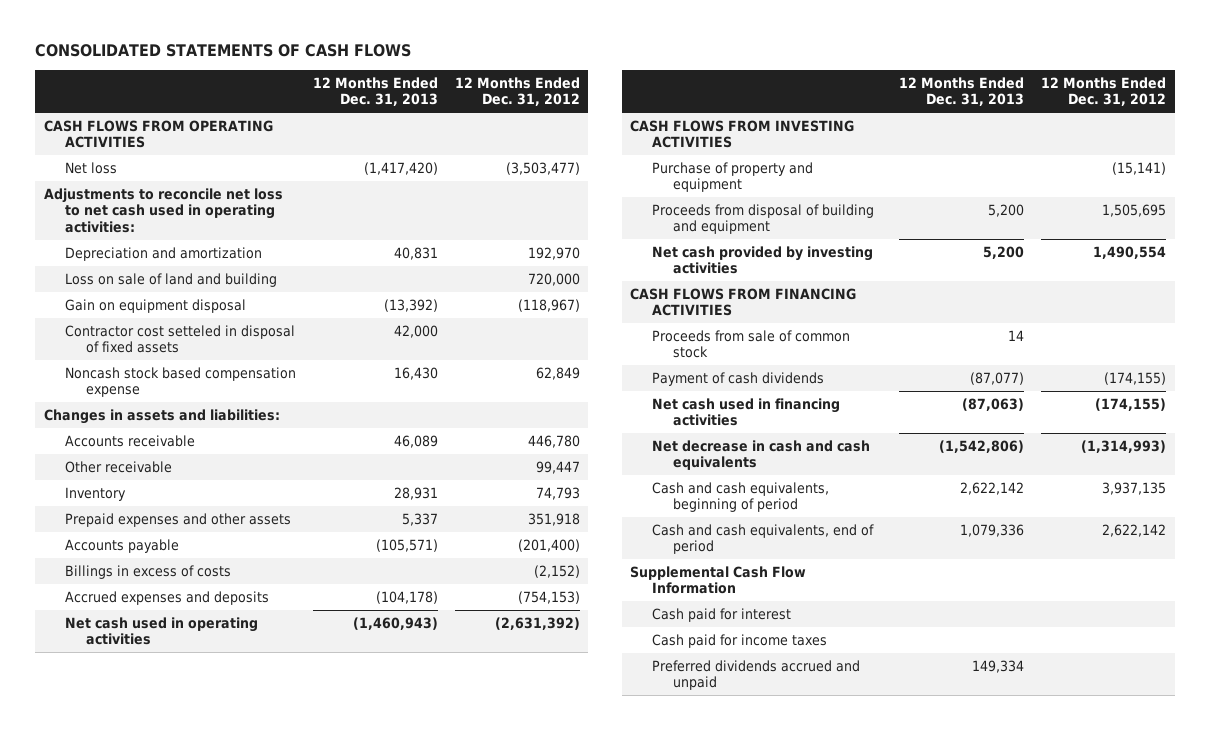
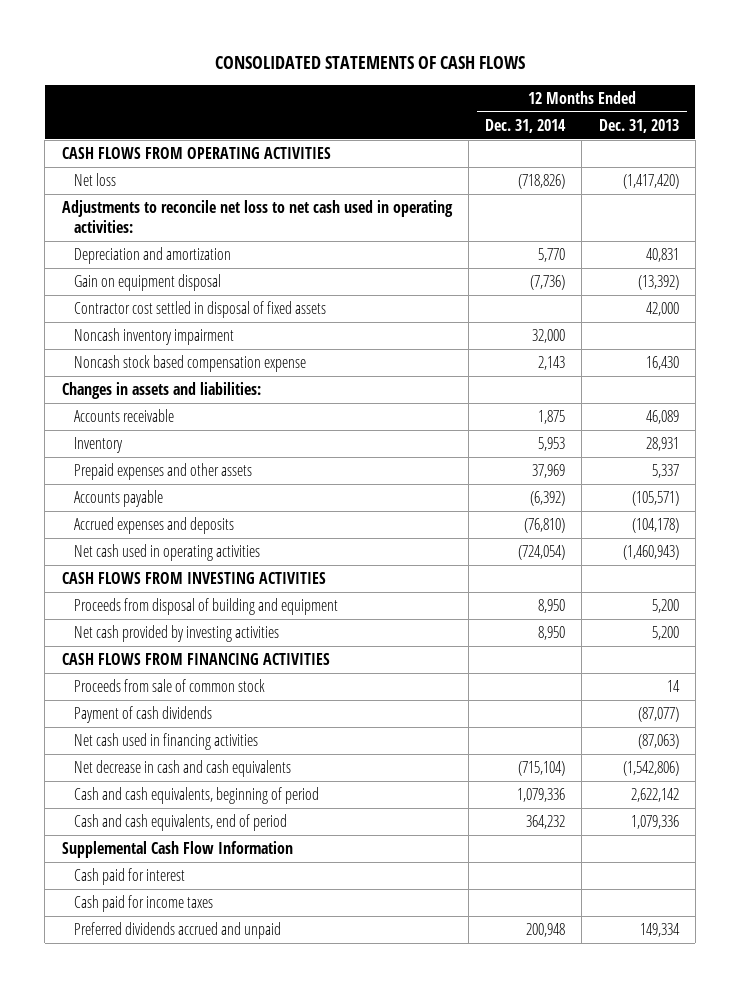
- | 12 Months Ended Dec. 31, 2013 | 12 Months Ended Dec. 31, 2012
+ | 12 Months Ended Dec. 31, 2014 | 12 Months Ended Dec. 31, 2013
- Loss on sale of land and building | | 720,000
- Contractor cost setteled in disposal of fixed assets | 42,000 |
+ Contractor cost settled in disposal of fixed assets | | 42,000
+ Noncash inventory impairment | 32,000 |
- Other receivable | | 99,447
- Billings in excess of costs | | (2,152)
- Purchase of property and equipment | | (15,141)

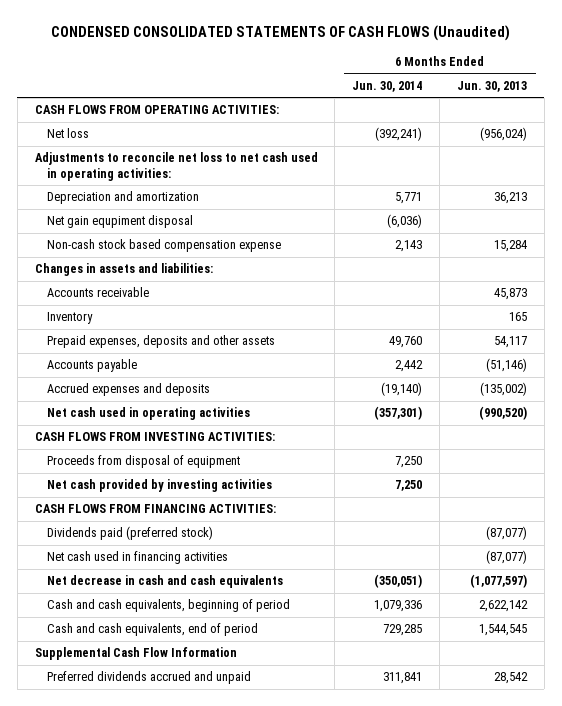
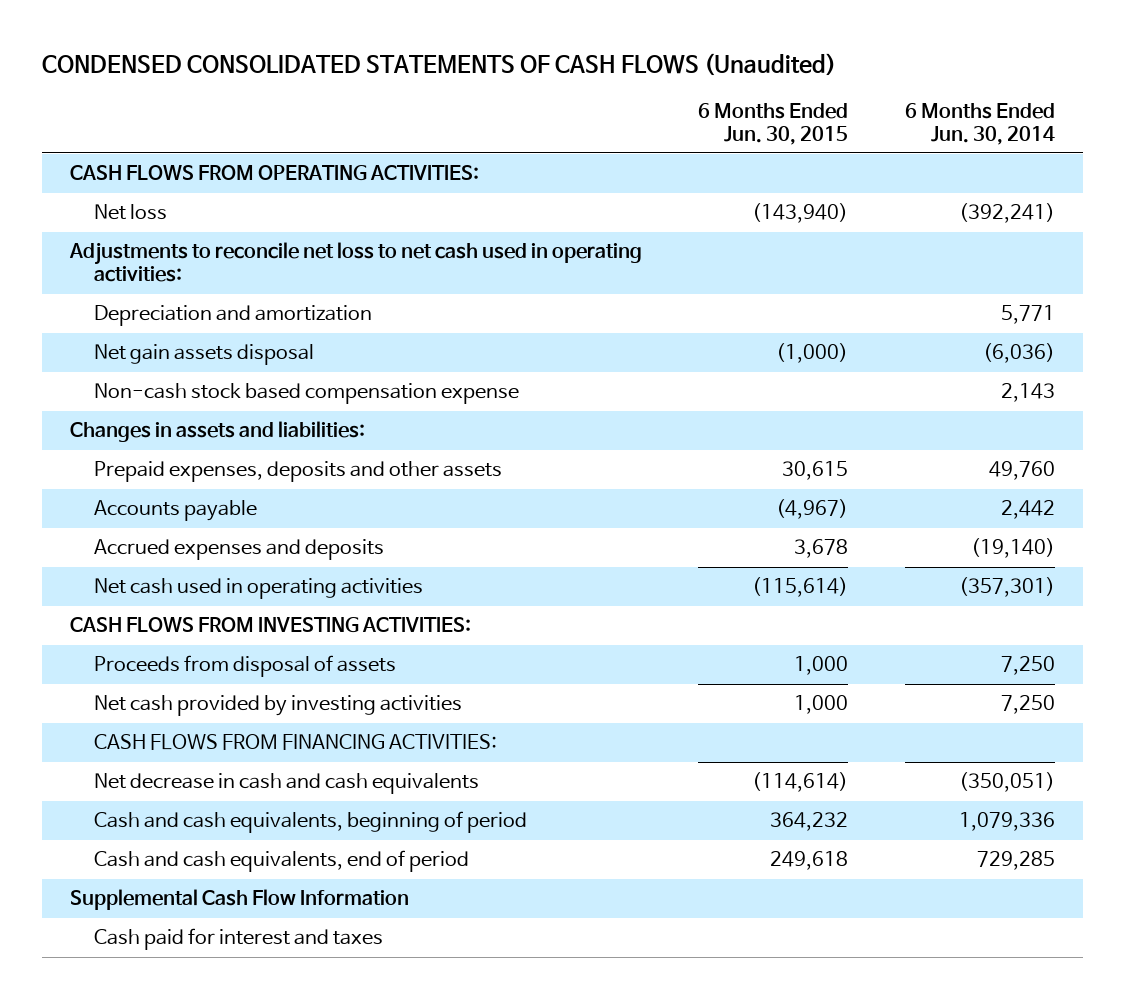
- | 6 Months Ended Jun. 30, 2014 | 6 Months Ended Jun. 30, 2013
+ | 6 Months Ended Jun. 30, 2015 | 6 Months Ended Jun. 30, 2014
- Net gain equpiment disposal | (6,036) |
+ Net gain assets disposal | (1,000) | (6,036)
- Accounts receivable | | 45,873
- Inventory | | 165
- Proceeds from disposal of equipment | 7,250 |
+ Proceeds from disposal of assets | 1,000 | 7,250
- Dividends paid (preferred stock) | | (87,077)
- Net cash used in financing activities | | (87,077)
- Preferred dividends accrued and unpaid | 311,841 | 28,542
+ Cash paid for interest and taxes

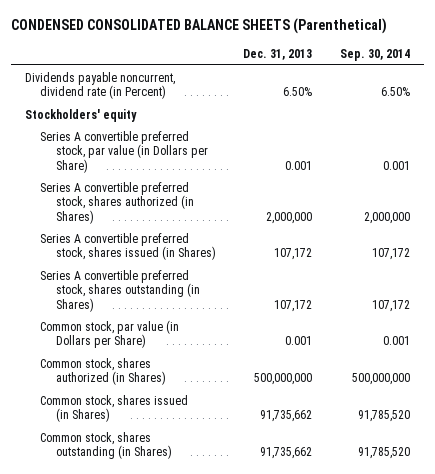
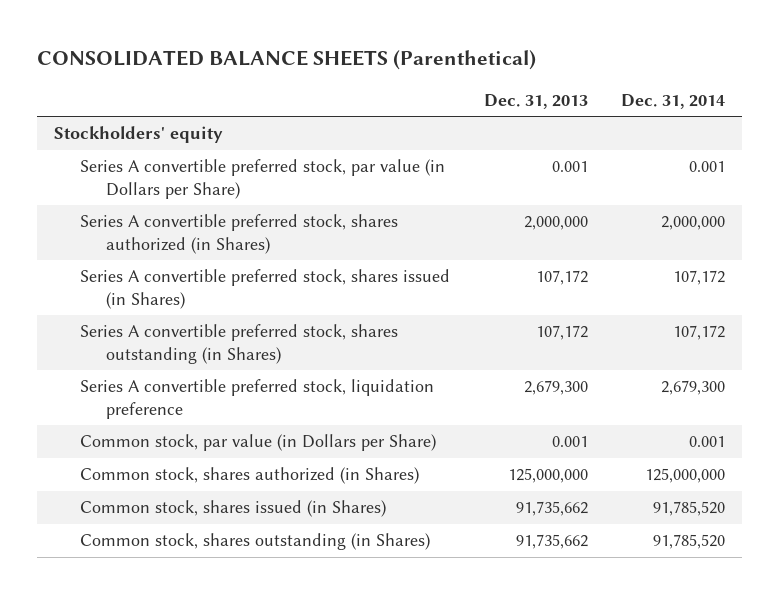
- CONDENSED CONSOLIDATED BALANCE SHEETS (Parenthetical)
+ CONSOLIDATED BALANCE SHEETS (Parenthetical)
- | Dec. 31, 2013 | Sep. 30, 2014
+ | Dec. 31, 2013 | Dec. 31, 2014
- Dividends payable noncurrent, dividend rate (in Percent) | 6.50% | 6.50%
+ Series A convertible preferred stock, liquidation preference | 2,679,300 | 2,679,300
- Common stock, shares authorized (in Shares) | 500,000,000 | 500,000,000
+ Common stock, shares authorized (in Shares) | 125,000,000 | 125,000,000

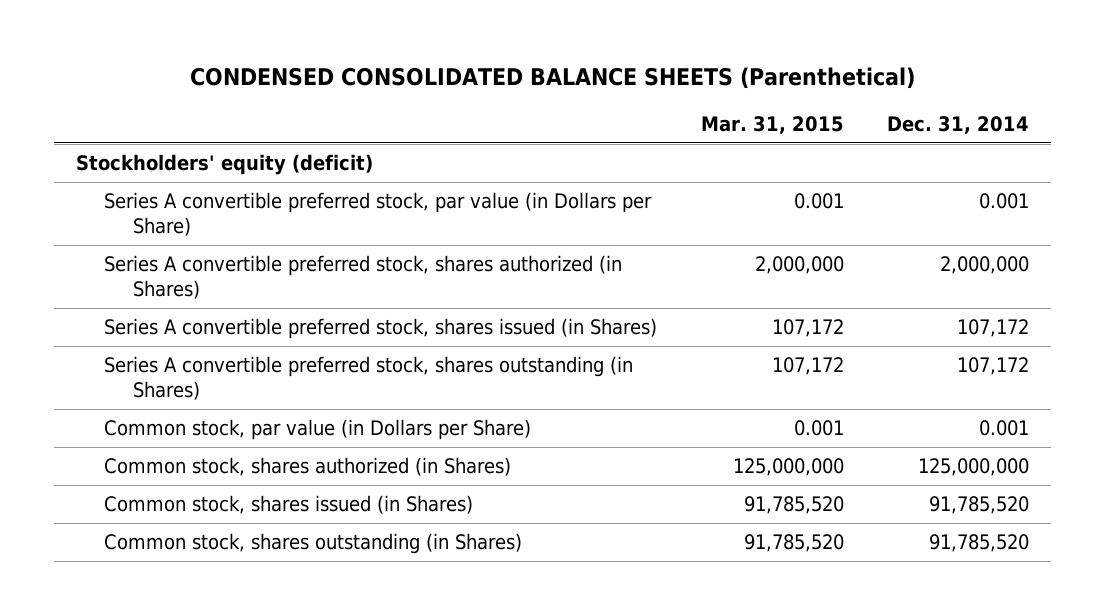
- CONSOLIDATED BALANCE SHEETS (Parenthetical)
+ CONDENSED CONSOLIDATED BALANCE SHEETS (Parenthetical)
- | Dec. 31, 2013 | Dec. 31, 2014
+ | Mar. 31, 2015 | Dec. 31, 2014
- Stockholders' equity
+ Stockholders' equity (deficit)
- Series A convertible preferred stock, liquidation preference | 2,679,300 | 2,679,300

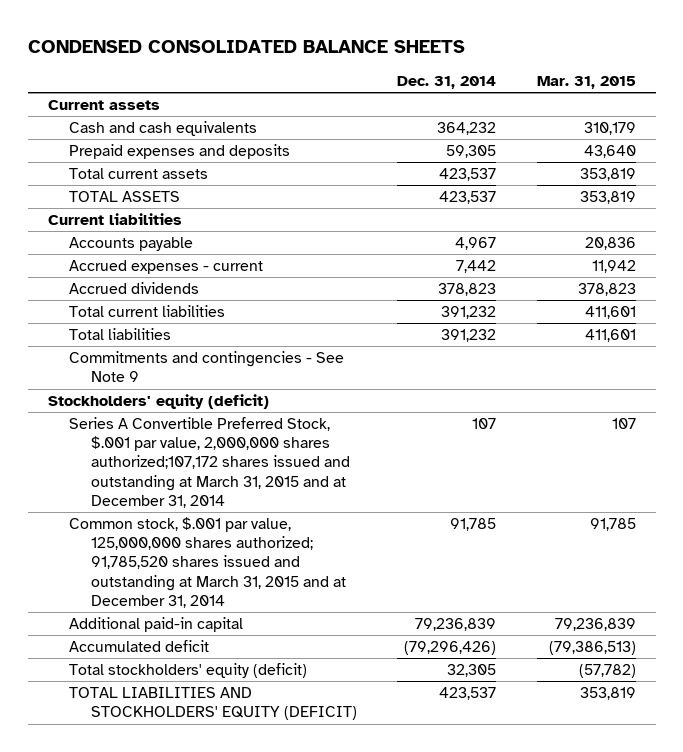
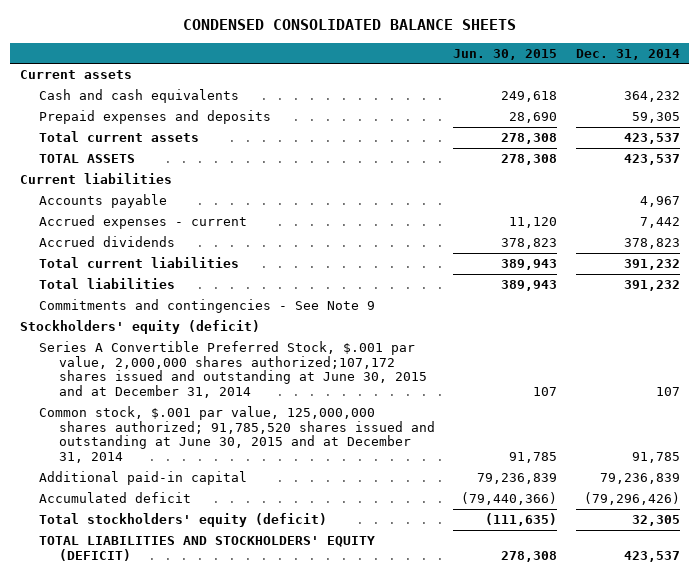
- | Dec. 31, 2014 | Mar. 31, 2015
+ | Jun. 30, 2015 | Dec. 31, 2014
- Series A Convertible Preferred Stock, $.001 par value, 2,000,000 shares authorized;107,172 shares issued and outstanding at March 31, 2015 and at December 31, 2014 | 107 | 107
- Common stock, $.001 par value, 125,000,000 shares authorized; 91,785,520 shares issued and outstanding at March 31, 2015 and at December 31, 2014 | 91,785 | 91,785
+ Series A Convertible Preferred Stock, $.001 par value, 2,000,000 shares authorized;107,172 shares issued and outstanding at June 30, 2015 and at December 31, 2014 | 107 | 107
+ Common stock, $.001 par value, 125,000,000 shares authorized; 91,785,520 shares issued and outstanding at June 30, 2015 and at December 31, 2014 | 91,785 | 91,785

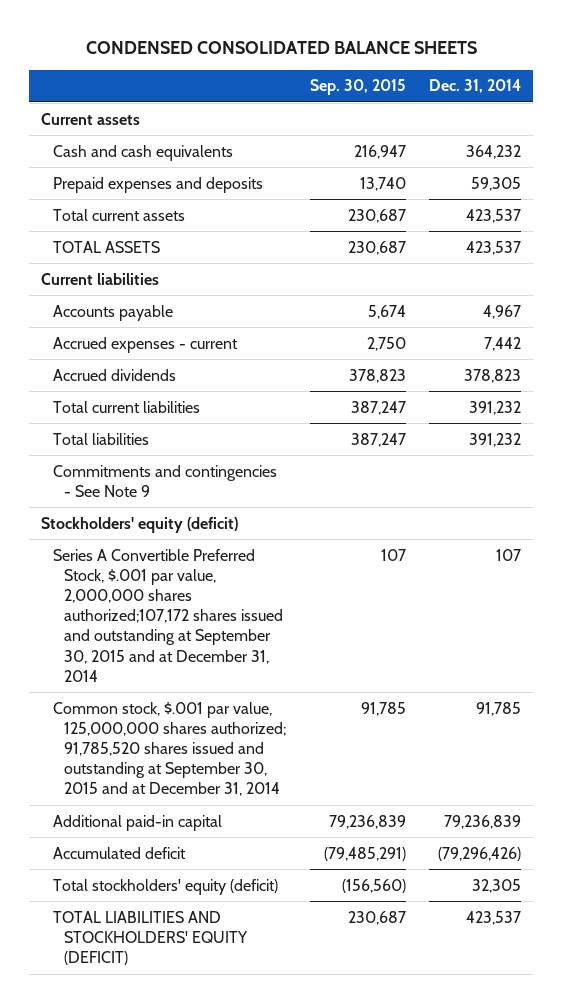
- | Jun. 30, 2015 | Dec. 31, 2014
+ | Sep. 30, 2015 | Dec. 31, 2014
- Series A Convertible Preferred Stock, $.001 par value, 2,000,000 shares authorized;107,172 shares issued and outstanding at June 30, 2015 and at December 31, 2014 | 107 | 107
- Common stock, $.001 par value, 125,000,000 shares authorized; 91,785,520 shares issued and outstanding at June 30, 2015 and at December 31, 2014 | 91,785 | 91,785
+ Series A Convertible Preferred Stock, $.001 par value, 2,000,000 shares authorized;107,172 shares issued and outstanding at September 30, 2015 and at December 31, 2014 | 107 | 107
+ Common stock, $.001 par value, 125,000,000 shares authorized; 91,785,520 shares issued and outstanding at September 30, 2015 and at December 31, 2014 | 91,785 | 91,785

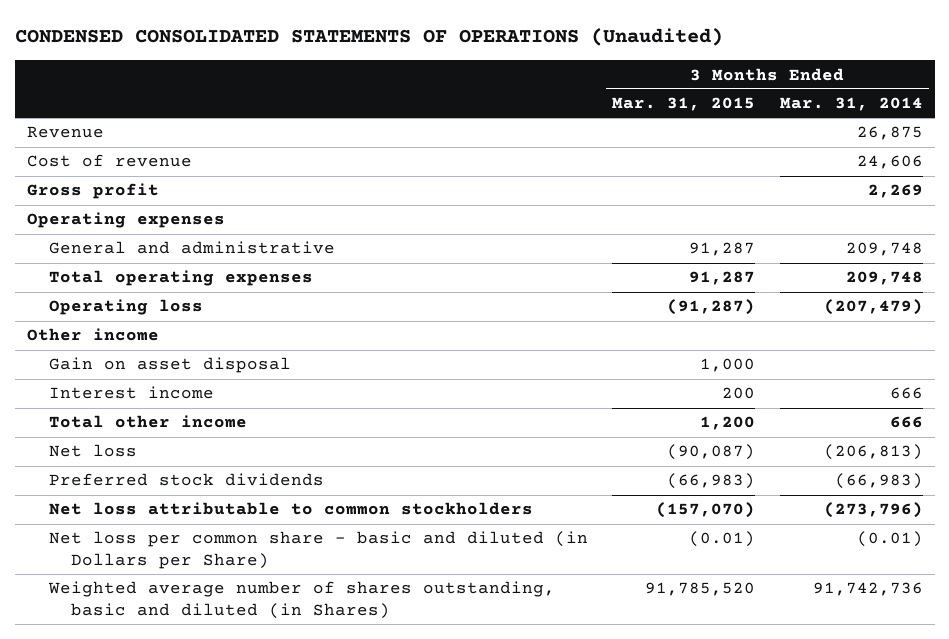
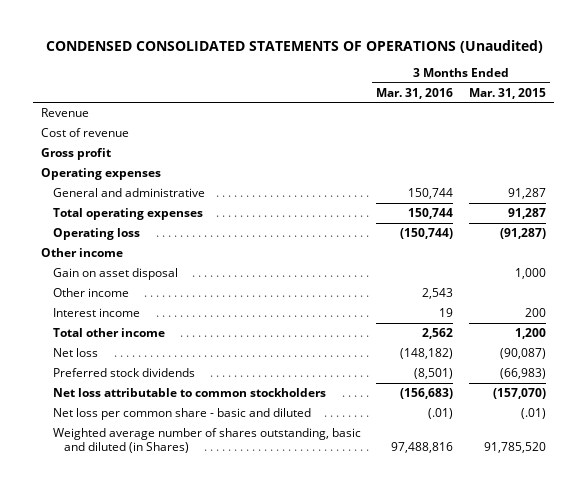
- | 3 Months Ended Mar. 31, 2015 | 3 Months Ended Mar. 31, 2014
+ | 3 Months Ended Mar. 31, 2016 | 3 Months Ended Mar. 31, 2015
+ Other income | 2,543 |
- Net loss per common share - basic and diluted (in Dollars per Share) | (0.01) | (0.01)
+ Net loss per common share - basic and diluted | (.01) | (.01)

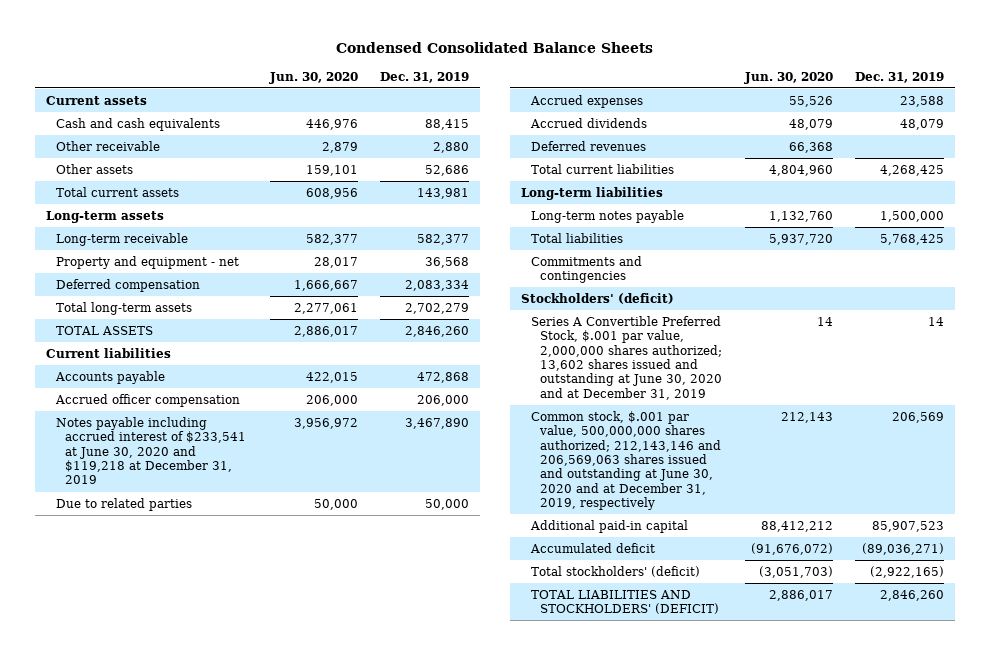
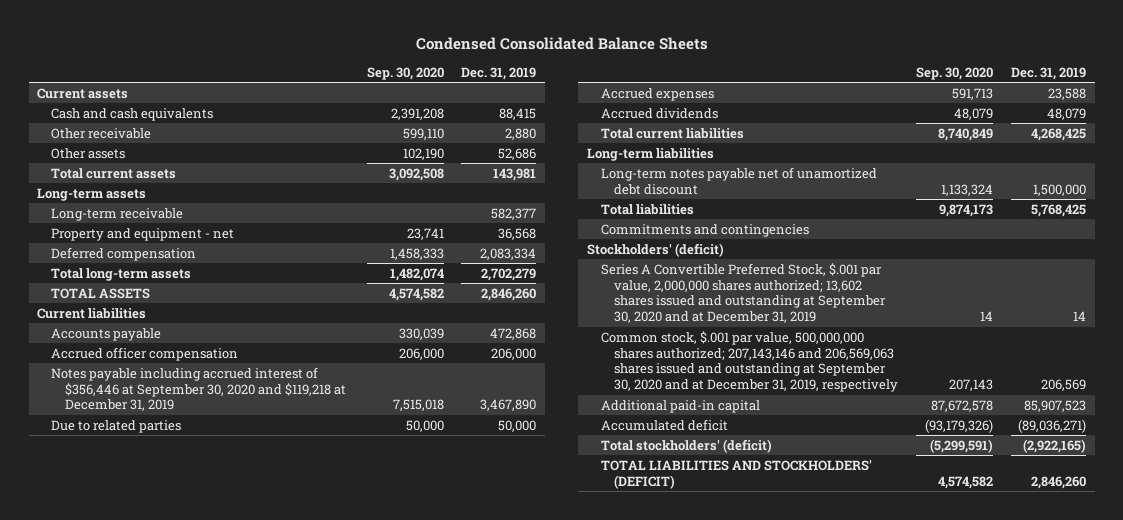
- | Jun. 30, 2020 | Dec. 31, 2019
+ | Sep. 30, 2020 | Dec. 31, 2019
- Notes payable including accrued interest of $233,541 at June 30, 2020 and $119,218 at December 31, 2019 | 3,956,972 | 3,467,890
+ Notes payable including accrued interest of $356,446 at September 30, 2020 and $119,218 at December 31, 2019 | 7,515,018 | 3,467,890
- Deferred revenues | 66,368 |
- Long-term notes payable | 1,132,760 | 1,500,000
+ Long-term notes payable net of unamortized debt discount | 1,133,324 | 1,500,000
- Series A Convertible Preferred Stock, $.001 par value, 2,000,000 shares authorized; 13,602 shares issued and outstanding at June 30, 2020 and at December 31, 2019 | 14 | 14
- Common stock, $.001 par value, 500,000,000 shares authorized; 212,143,146 and 206,569,063 shares issued and outstanding at June 30, 2020 and at December 31, 2019, respectively | 212,143 | 206,569
+ Series A Convertible Preferred Stock, $.001 par value, 2,000,000 shares authorized; 13,602 shares issued and outstanding at September 30, 2020 and at December 31, 2019 | 14 | 14
+ Common stock, $.001 par value, 500,000,000 shares authorized; 207,143,146 and 206,569,063 shares issued and outstanding at September 30, 2020 and at December 31, 2019, respectively | 207,143 | 206,569

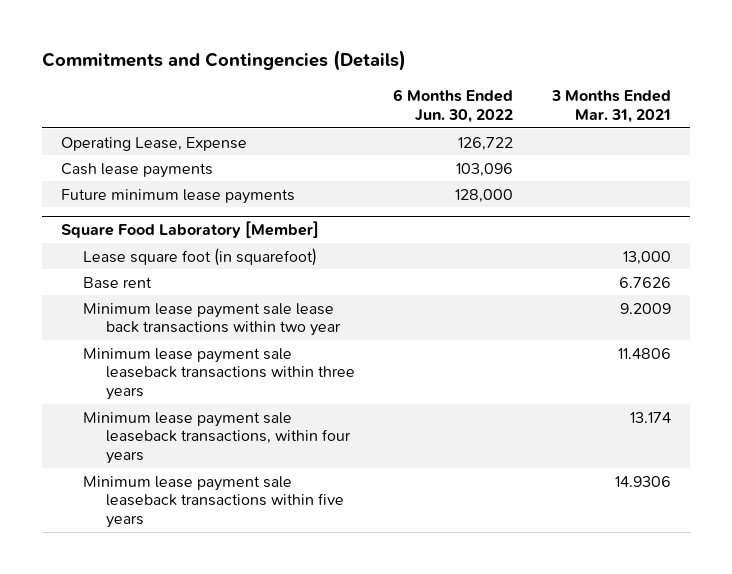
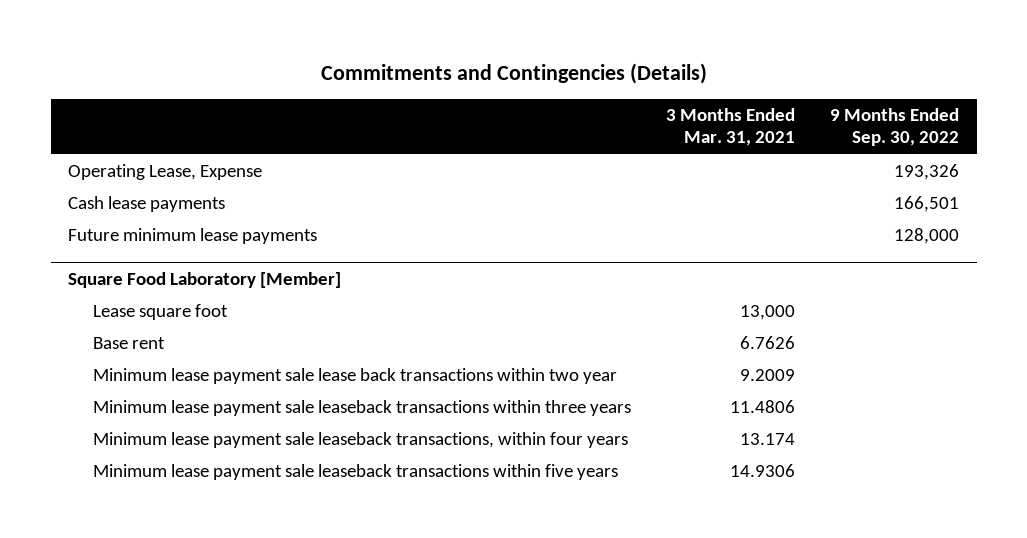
- | 6 Months Ended Jun. 30, 2022 | 3 Months Ended Mar. 31, 2021
+ | 3 Months Ended Mar. 31, 2021 | 9 Months Ended Sep. 30, 2022
@ Square Food Laboratory [Member]
- Lease square foot (in squarefoot) | | 13,000
+ Lease square foot | 13,000 |

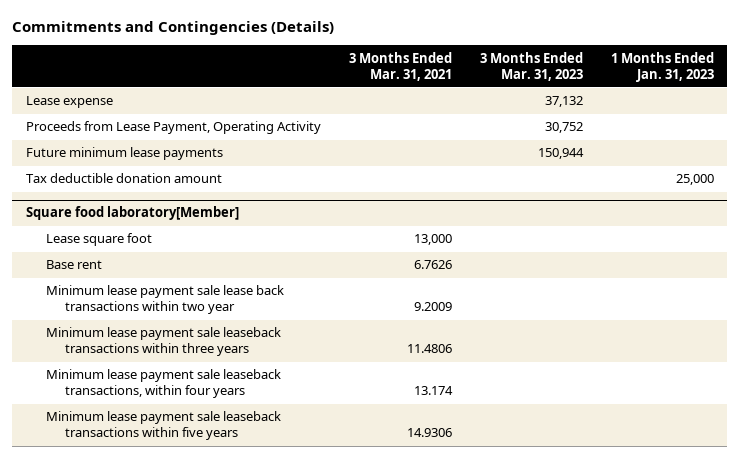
- | 3 Months Ended Mar. 31, 2021 | 9 Months Ended Sep. 30, 2022
+ | 3 Months Ended Mar. 31, 2021 | 3 Months Ended Mar. 31, 2023 | 1 Months Ended Jan. 31, 2023
- Operating Lease, Expense | | 193,326
- Cash lease payments | | 166,501
+ Lease expense | | 37,132 |
+ Proceeds from Lease Payment, Operating Activity | | 30,752 |
- Square Food Laboratory [Member]
+ Tax deductible donation amount | | | 25,000
+ Square food laboratory[Member]

